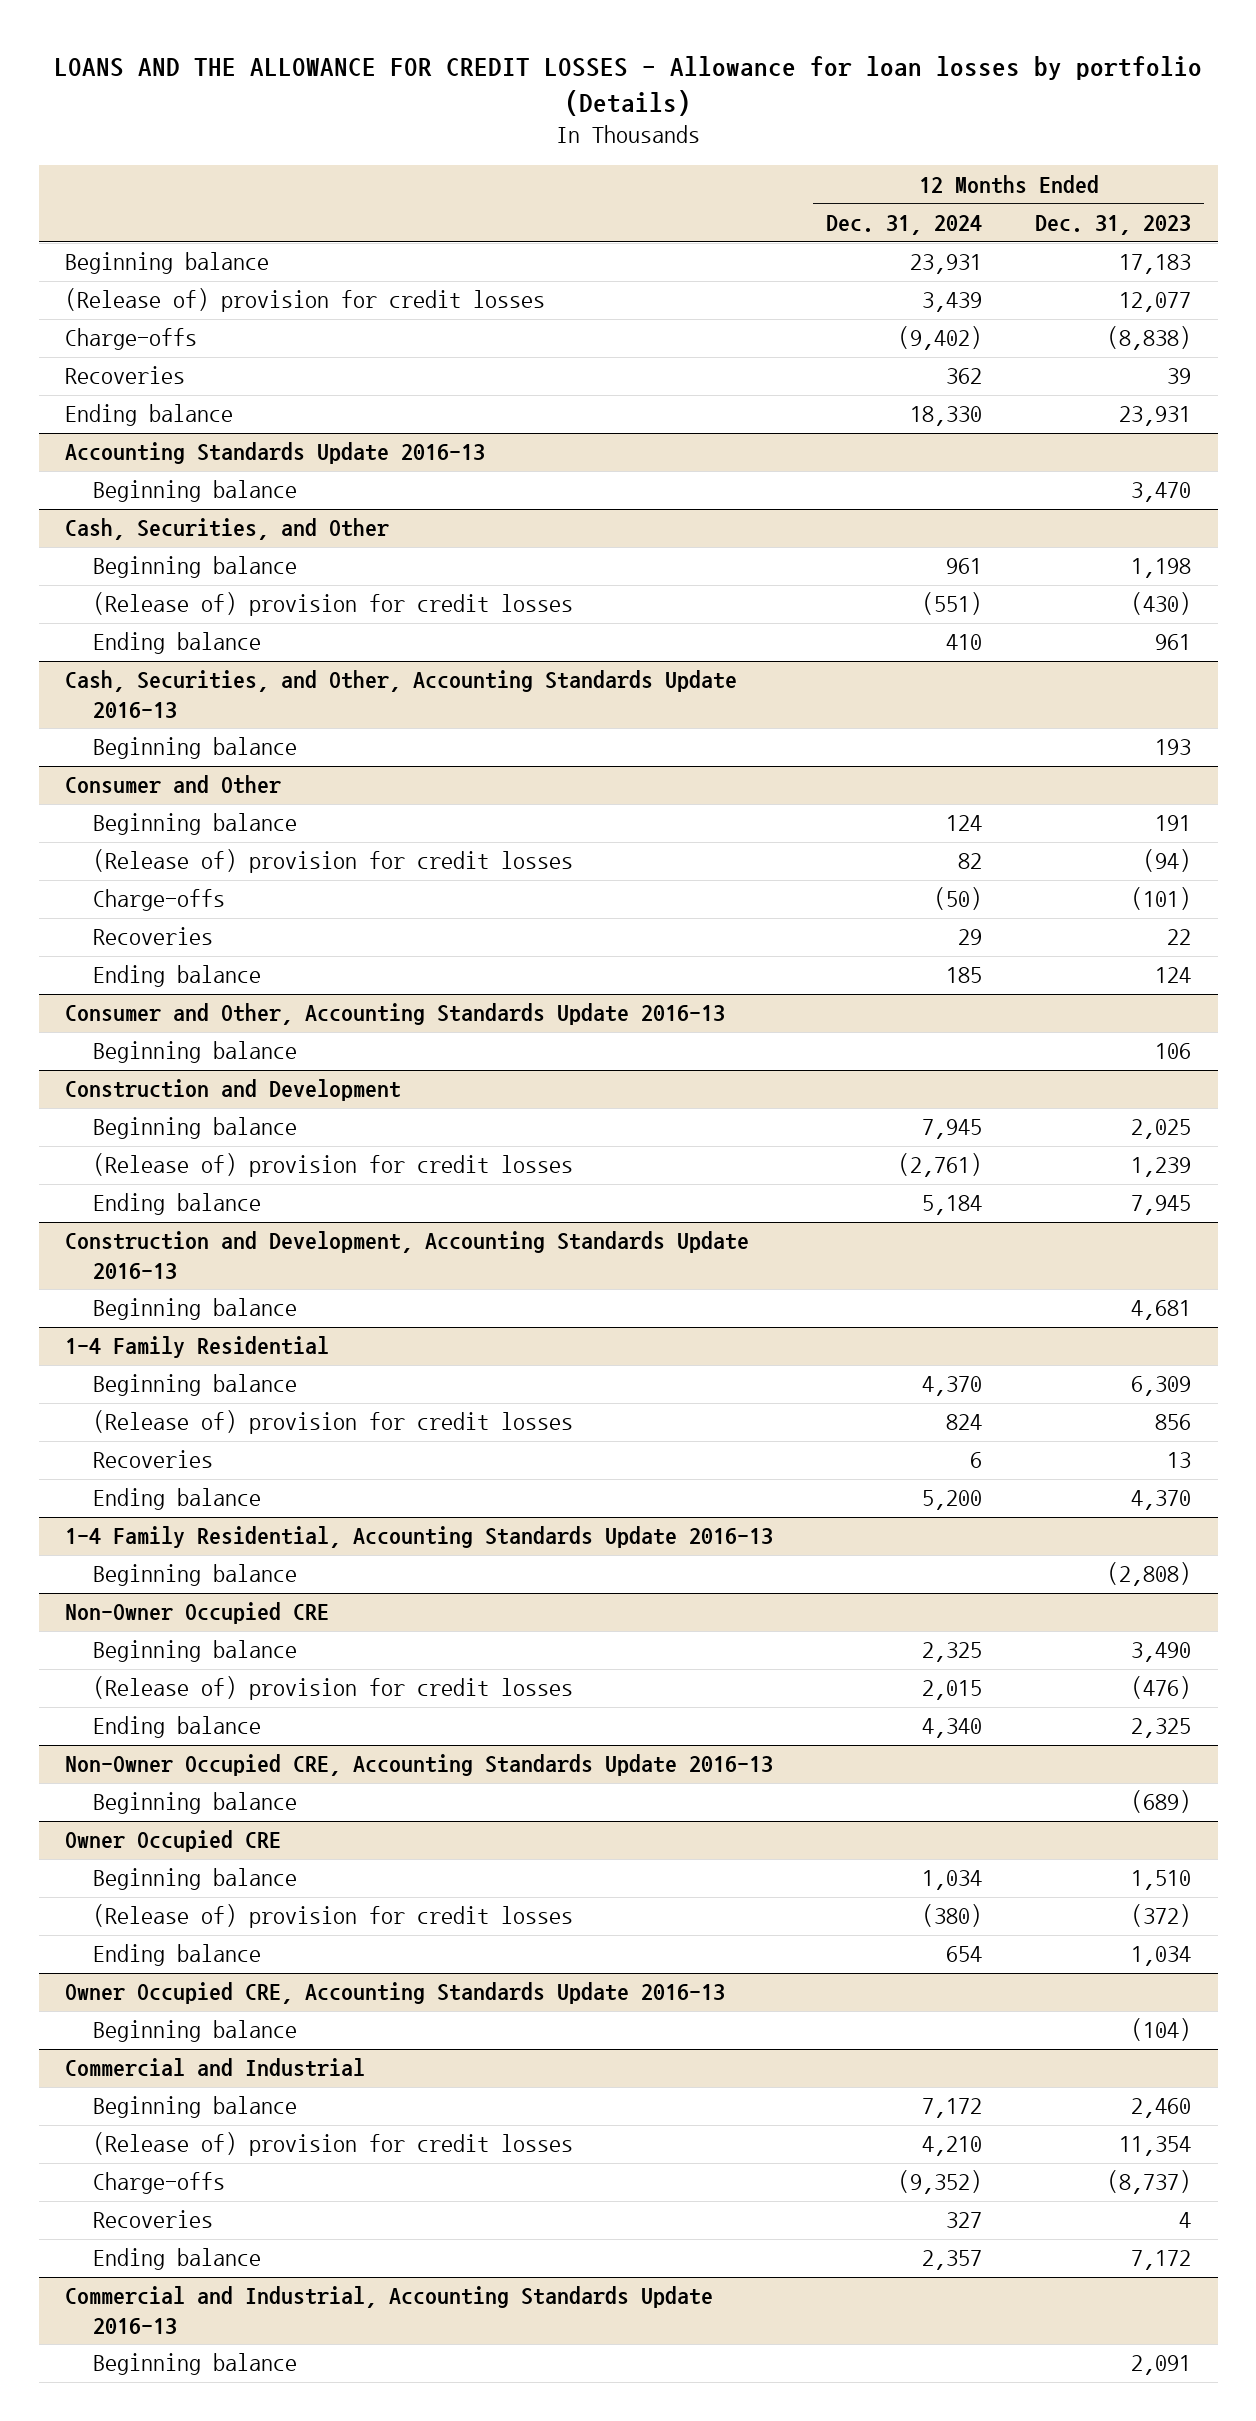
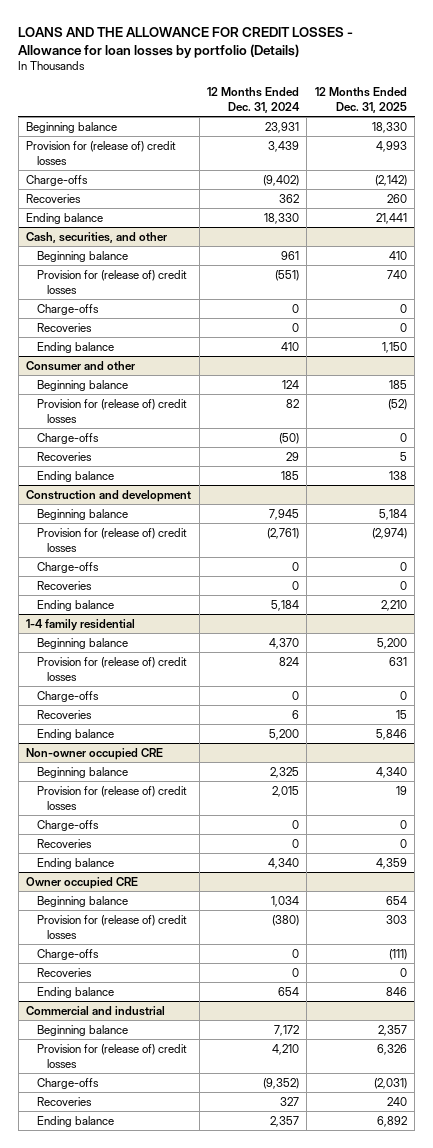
- | 12 Months Ended Dec. 31, 2024 | 12 Months Ended Dec. 31, 2023
+ | 12 Months Ended Dec. 31, 2024 | 12 Months Ended Dec. 31, 2025
- (Release of) provision for credit losses | 3,439 | 12,077
+ Provision for (release of) credit losses | 3,439 | 4,993
- Accounting Standards Update 2016-13
- Beginning balance | | 3,470
- Cash, Securities, and Other
+ Cash, securities, and other
- (Release of) provision for credit losses | (551) | (430)
+ Provision for (release of) credit losses | (551) | 740
+ Charge-offs | 0 | 0
+ Recoveries | 0 | 0
- Cash, Securities, and Other, Accounting Standards Update 2016-13
- Beginning balance | | 193
- Consumer and Other
+ Consumer and other
- (Release of) provision for credit losses | 82 | (94)
+ Provision for (release of) credit losses | 82 | (52)
- Consumer and Other, Accounting Standards Update 2016-13
- Beginning balance | | 106
- Construction and Development
+ Construction and development
- (Release of) provision for credit losses | (2,761) | 1,239
+ Provision for (release of) credit losses | (2,761) | (2,974)
+ Charge-offs | 0 | 0
+ Recoveries | 0 | 0
- Construction and Development, Accounting Standards Update 2016-13
- Beginning balance | | 4,681
- 1-4 Family Residential
+ 1-4 family residential
- (Release of) provision for credit losses | 824 | 856
+ Provision for (release of) credit losses | 824 | 631
+ Charge-offs | 0 | 0
- 1-4 Family Residential, Accounting Standards Update 2016-13
- Beginning balance | | (2,808)
- Non-Owner Occupied CRE
+ Non-owner occupied CRE
- (Release of) provision for credit losses | 2,015 | (476)
+ Provision for (release of) credit losses | 2,015 | 19
+ Charge-offs | 0 | 0
+ Recoveries | 0 | 0
- Non-Owner Occupied CRE, Accounting Standards Update 2016-13
- Beginning balance | | (689)
- Owner Occupied CRE
+ Owner occupied CRE
- (Release of) provision for credit losses | (380) | (372)
+ Provision for (release of) credit losses | (380) | 303
+ Charge-offs | 0 | (111)
+ Recoveries | 0 | 0
- Owner Occupied CRE, Accounting Standards Update 2016-13
- Beginning balance | | (104)
- Commercial and Industrial
+ Commercial and industrial
- (Release of) provision for credit losses | 4,210 | 11,354
+ Provision for (release of) credit losses | 4,210 | 6,326
- Commercial and Industrial, Accounting Standards Update 2016-13
- Beginning balance | | 2,091

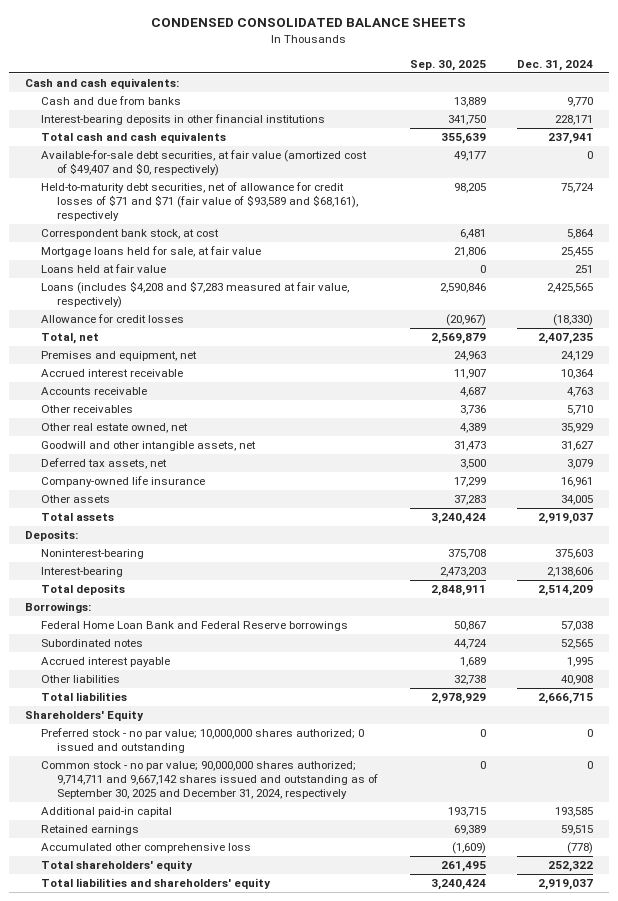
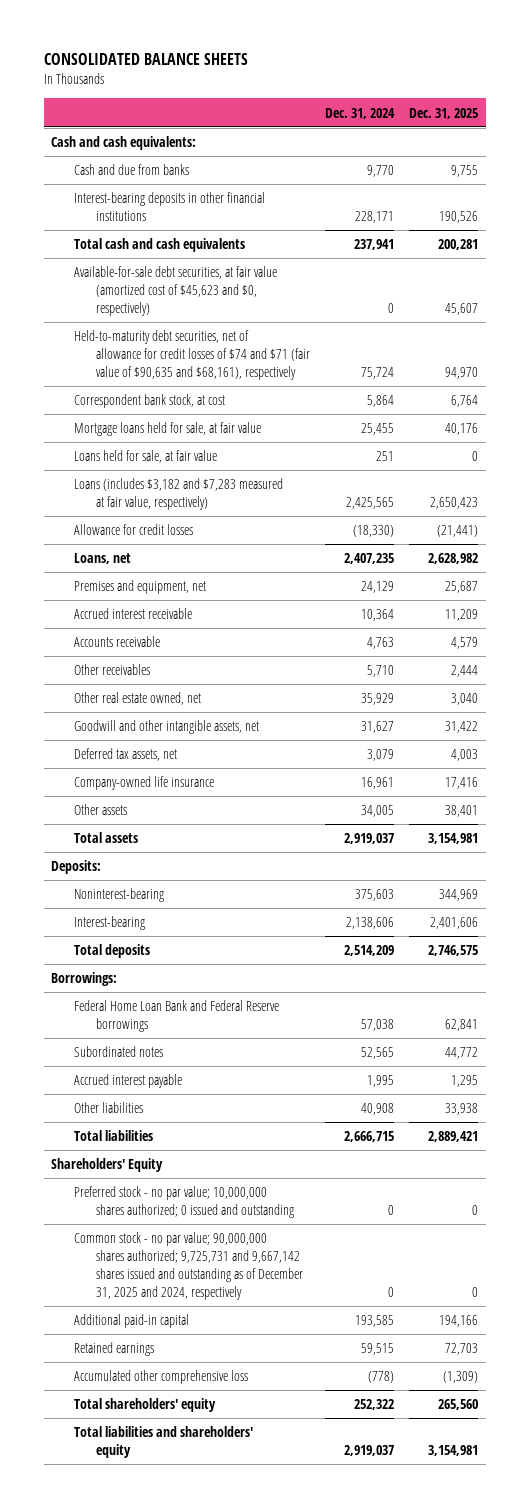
- CONDENSED CONSOLIDATED BALANCE SHEETS
+ CONSOLIDATED BALANCE SHEETS
- | Sep. 30, 2025 | Dec. 31, 2024
+ | Dec. 31, 2024 | Dec. 31, 2025
- Available-for-sale debt securities, at fair value (amortized cost of $49,407 and $0, respectively) | 49,177 | 0
- Held-to-maturity debt securities, net of allowance for credit losses of $71 and $71 (fair value of $93,589 and $68,161), respectively | 98,205 | 75,724
+ Available-for-sale debt securities, at fair value (amortized cost of $45,623 and $0, respectively) | 0 | 45,607
+ Held-to-maturity debt securities, net of allowance for credit losses of $74 and $71 (fair value of $90,635 and $68,161), respectively | 75,724 | 94,970
- Loans held at fair value | 0 | 251
- Loans (includes $4,208 and $7,283 measured at fair value, respectively) | 2,590,846 | 2,425,565
+ Loans held for sale, at fair value | 251 | 0
+ Loans (includes $3,182 and $7,283 measured at fair value, respectively) | 2,425,565 | 2,650,423
- Total, net | 2,569,879 | 2,407,235
+ Loans, net | 2,407,235 | 2,628,982
- Common stock - no par value; 90,000,000 shares authorized; 9,714,711 and 9,667,142 shares issued and outstanding as of September 30, 2025 and December 31, 2024, respectively | 0 | 0
+ Common stock - no par value; 90,000,000 shares authorized; 9,725,731 and 9,667,142 shares issued and outstanding as of December 31, 2025 and 2024, respectively | 0 | 0

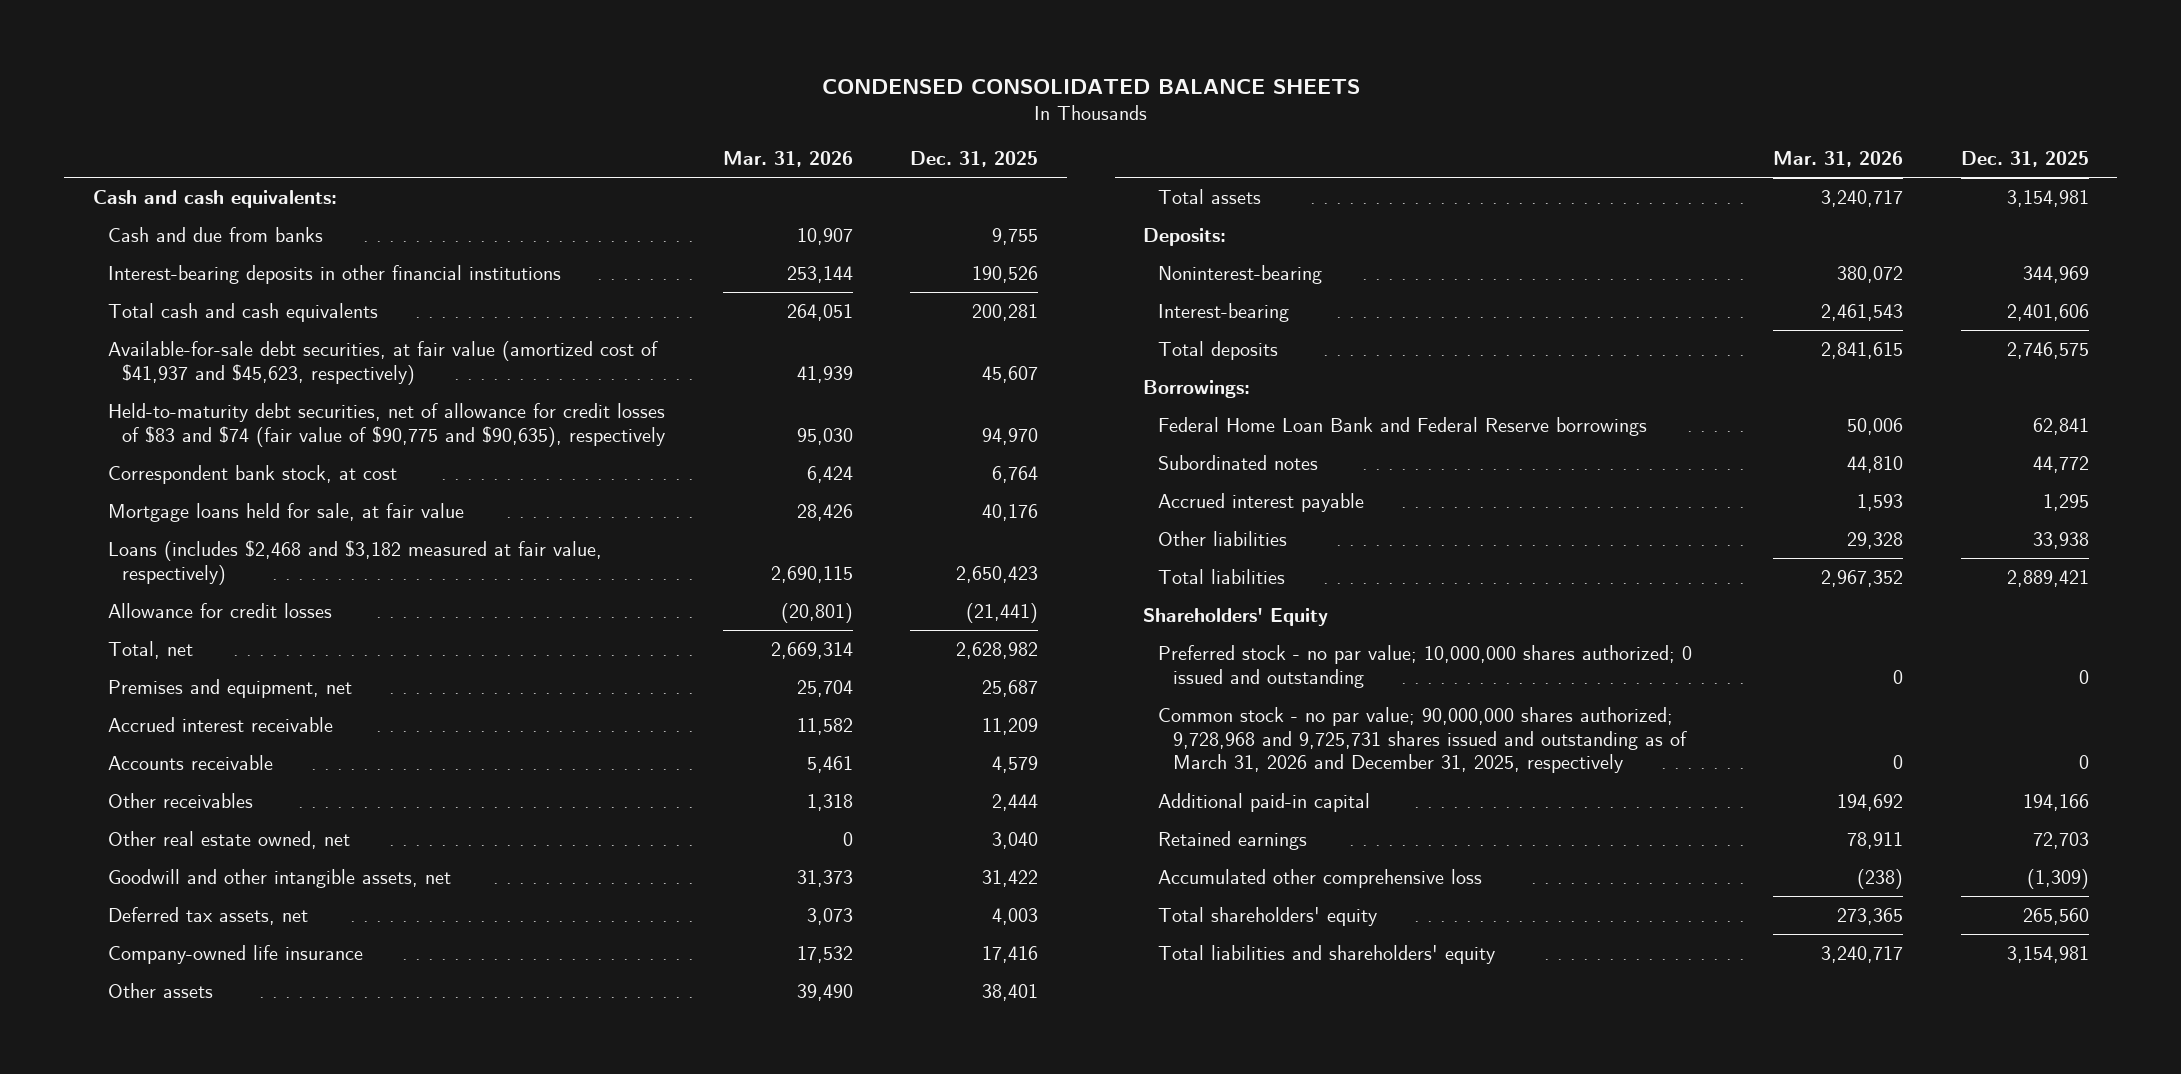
- CONSOLIDATED BALANCE SHEETS
+ CONDENSED CONSOLIDATED BALANCE SHEETS
- | Dec. 31, 2024 | Dec. 31, 2025
+ | Mar. 31, 2026 | Dec. 31, 2025
- Available-for-sale debt securities, at fair value (amortized cost of $45,623 and $0, respectively) | 0 | 45,607
- Held-to-maturity debt securities, net of allowance for credit losses of $74 and $71 (fair value of $90,635 and $68,161), respectively | 75,724 | 94,970
+ Available-for-sale debt securities, at fair value (amortized cost of $41,937 and $45,623, respectively) | 41,939 | 45,607
+ Held-to-maturity debt securities, net of allowance for credit losses of $83 and $74 (fair value of $90,775 and $90,635), respectively | 95,030 | 94,970
- Loans held for sale, at fair value | 251 | 0
- Loans (includes $3,182 and $7,283 measured at fair value, respectively) | 2,425,565 | 2,650,423
+ Loans (includes $2,468 and $3,182 measured at fair value, respectively) | 2,690,115 | 2,650,423
- Loans, net | 2,407,235 | 2,628,982
+ Total, net | 2,669,314 | 2,628,982
- Common stock - no par value; 90,000,000 shares authorized; 9,725,731 and 9,667,142 shares issued and outstanding as of December 31, 2025 and 2024, respectively | 0 | 0
+ Common stock - no par value; 90,000,000 shares authorized; 9,728,968 and 9,725,731 shares issued and outstanding as of March 31, 2026 and December 31, 2025, respectively | 0 | 0

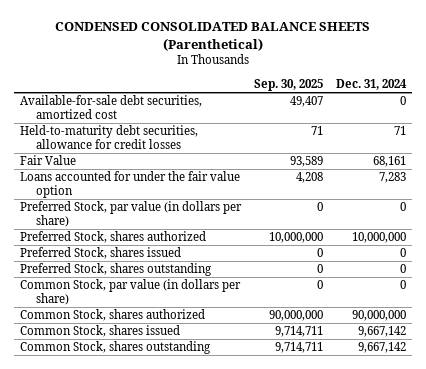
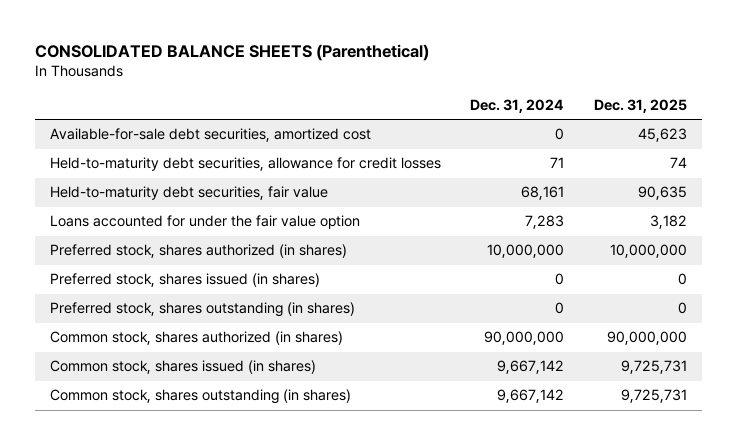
- CONDENSED CONSOLIDATED BALANCE SHEETS (Parenthetical)
+ CONSOLIDATED BALANCE SHEETS (Parenthetical)
- | Sep. 30, 2025 | Dec. 31, 2024
+ | Dec. 31, 2024 | Dec. 31, 2025
- Fair Value | 93,589 | 68,161
+ Held-to-maturity debt securities, fair value | 68,161 | 90,635
- Preferred Stock, par value (in dollars per share) | 0 | 0
- Preferred Stock, shares authorized | 10,000,000 | 10,000,000
- Preferred Stock, shares issued | 0 | 0
- Preferred Stock, shares outstanding | 0 | 0
- Common Stock, par value (in dollars per share) | 0 | 0
- Common Stock, shares authorized | 90,000,000 | 90,000,000
- Common Stock, shares issued | 9,714,711 | 9,667,142
- Common Stock, shares outstanding | 9,714,711 | 9,667,142
+ Preferred stock, shares authorized (in shares) | 10,000,000 | 10,000,000
+ Preferred stock, shares issued (in shares) | 0 | 0
+ Preferred stock, shares outstanding (in shares) | 0 | 0
+ Common stock, shares authorized (in shares) | 90,000,000 | 90,000,000
+ Common stock, shares issued (in shares) | 9,667,142 | 9,725,731
+ Common stock, shares outstanding (in shares) | 9,667,142 | 9,725,731

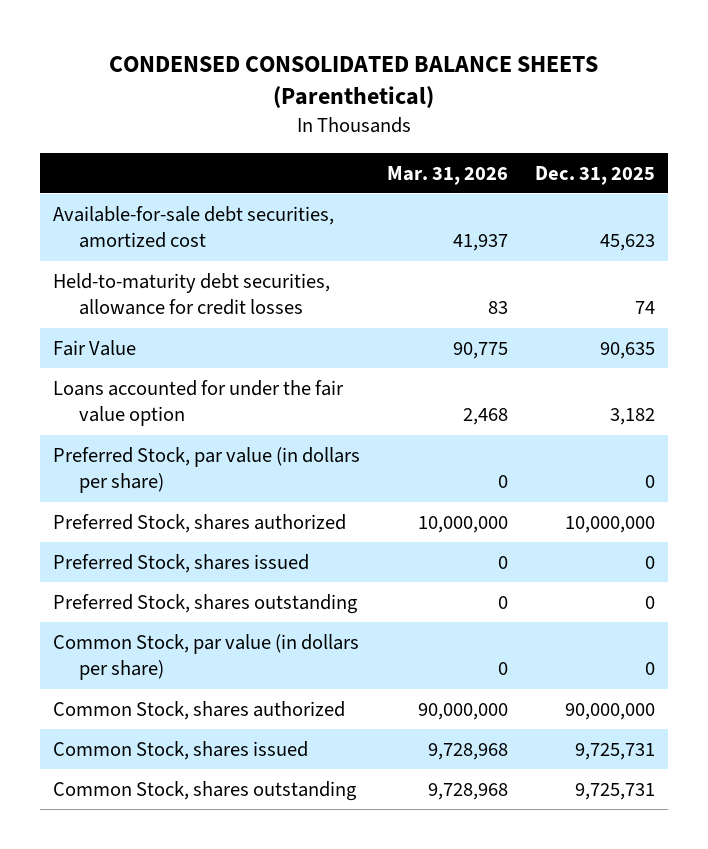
- CONSOLIDATED BALANCE SHEETS (Parenthetical)
+ CONDENSED CONSOLIDATED BALANCE SHEETS (Parenthetical)
- | Dec. 31, 2024 | Dec. 31, 2025
+ | Mar. 31, 2026 | Dec. 31, 2025
- Held-to-maturity debt securities, fair value | 68,161 | 90,635
+ Fair Value | 90,775 | 90,635
- Preferred stock, shares authorized (in shares) | 10,000,000 | 10,000,000
- Preferred stock, shares issued (in shares) | 0 | 0
- Preferred stock, shares outstanding (in shares) | 0 | 0
- Common stock, shares authorized (in shares) | 90,000,000 | 90,000,000
- Common stock, shares issued (in shares) | 9,667,142 | 9,725,731
- Common stock, shares outstanding (in shares) | 9,667,142 | 9,725,731
+ Preferred Stock, par value (in dollars per share) | 0 | 0
+ Preferred Stock, shares authorized | 10,000,000 | 10,000,000
+ Preferred Stock, shares issued | 0 | 0
+ Preferred Stock, shares outstanding | 0 | 0
+ Common Stock, par value (in dollars per share) | 0 | 0
+ Common Stock, shares authorized | 90,000,000 | 90,000,000
+ Common Stock, shares issued | 9,728,968 | 9,725,731
+ Common Stock, shares outstanding | 9,728,968 | 9,725,731

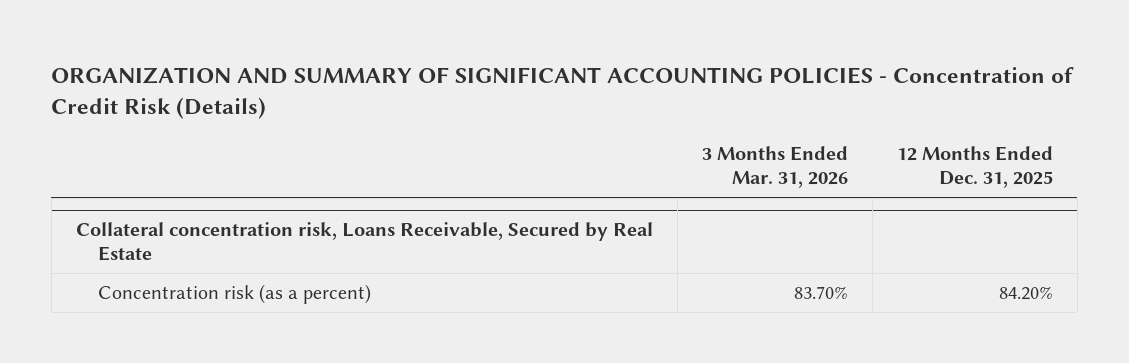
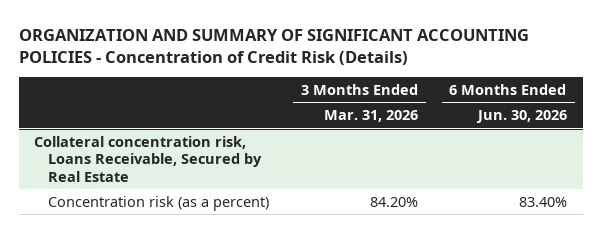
- | 3 Months Ended Mar. 31, 2026 | 12 Months Ended Dec. 31, 2025
+ | 3 Months Ended Mar. 31, 2026 | 6 Months Ended Jun. 30, 2026
@ Collateral concentration risk, Loans Receivable, Secured by Real Estate
- Concentration risk (as a percent) | 83.70% | 84.20%
+ Concentration risk (as a percent) | 84.20% | 83.40%

